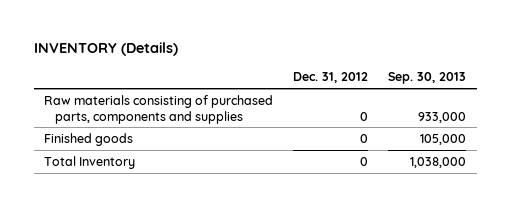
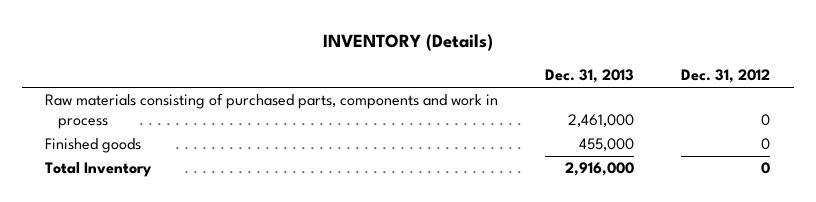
- | Dec. 31, 2012 | Sep. 30, 2013
+ | Dec. 31, 2013 | Dec. 31, 2012
- Raw materials consisting of purchased parts, components and supplies | 0 | 933,000
+ Raw materials consisting of purchased parts, components and work in process | 2,461,000 | 0

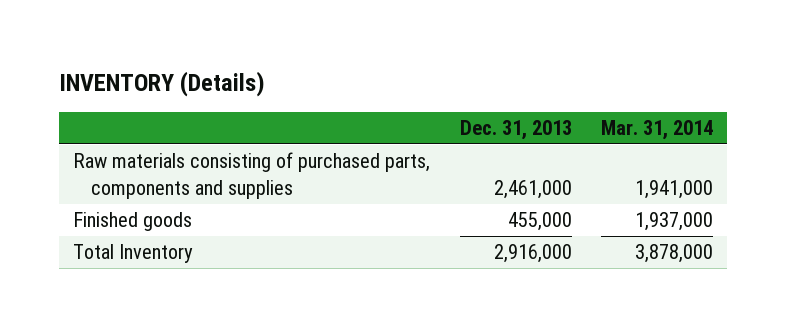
- | Dec. 31, 2013 | Dec. 31, 2012
+ | Dec. 31, 2013 | Mar. 31, 2014
- Raw materials consisting of purchased parts, components and work in process | 2,461,000 | 0
+ Raw materials consisting of purchased parts, components and supplies | 2,461,000 | 1,941,000

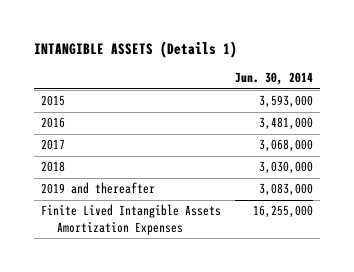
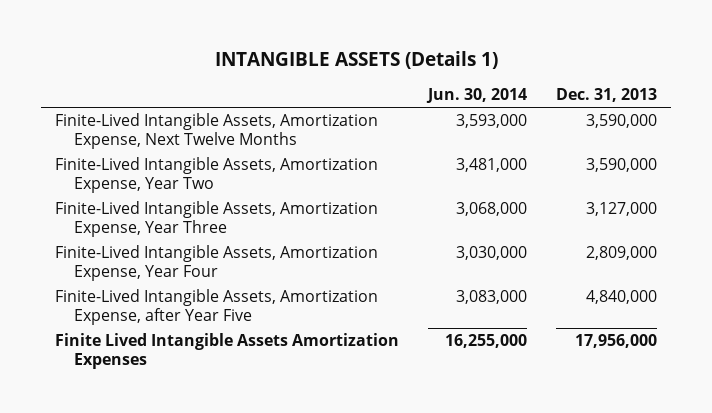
- | Jun. 30, 2014
+ | Jun. 30, 2014 | Dec. 31, 2013
- 2015 | 3,593,000
- 2016 | 3,481,000
- 2017 | 3,068,000
- 2018 | 3,030,000
- 2019 and thereafter | 3,083,000
+ Finite-Lived Intangible Assets, Amortization Expense, Next Twelve Months | 3,593,000 | 3,590,000
+ Finite-Lived Intangible Assets, Amortization Expense, Year Two | 3,481,000 | 3,590,000
+ Finite-Lived Intangible Assets, Amortization Expense, Year Three | 3,068,000 | 3,127,000
+ Finite-Lived Intangible Assets, Amortization Expense, Year Four | 3,030,000 | 2,809,000
+ Finite-Lived Intangible Assets, Amortization Expense, after Year Five | 3,083,000 | 4,840,000

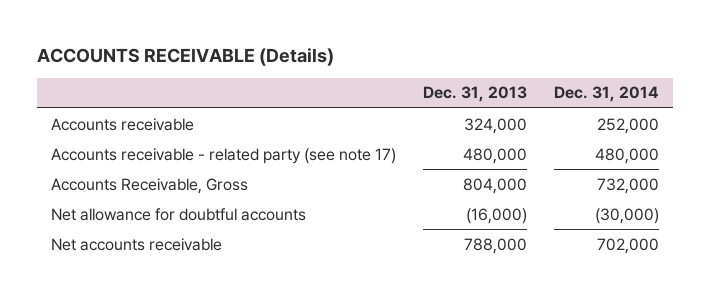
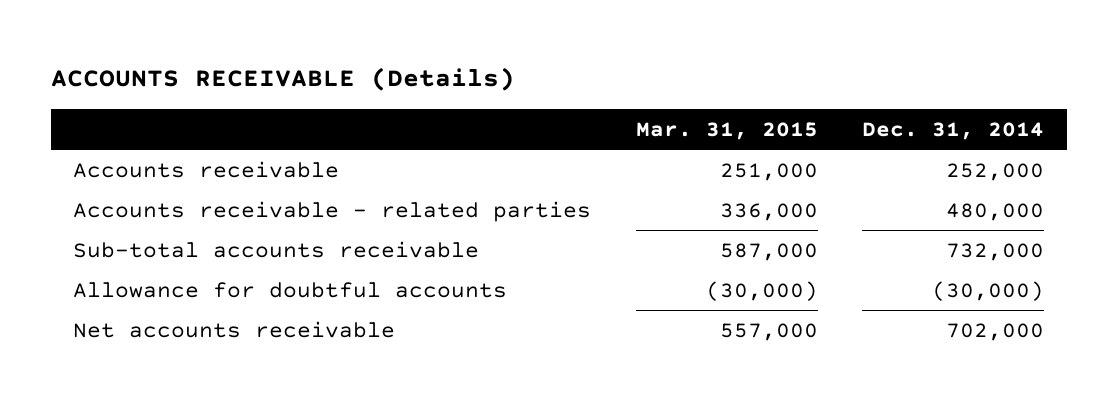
- | Dec. 31, 2013 | Dec. 31, 2014
+ | Mar. 31, 2015 | Dec. 31, 2014
- Accounts receivable - related party (see note 17) | 480,000 | 480,000
- Accounts Receivable, Gross | 804,000 | 732,000
- Net allowance for doubtful accounts | (16,000) | (30,000)
+ Accounts receivable - related parties | 336,000 | 480,000
+ Sub-total accounts receivable | 587,000 | 732,000
+ Allowance for doubtful accounts | (30,000) | (30,000)

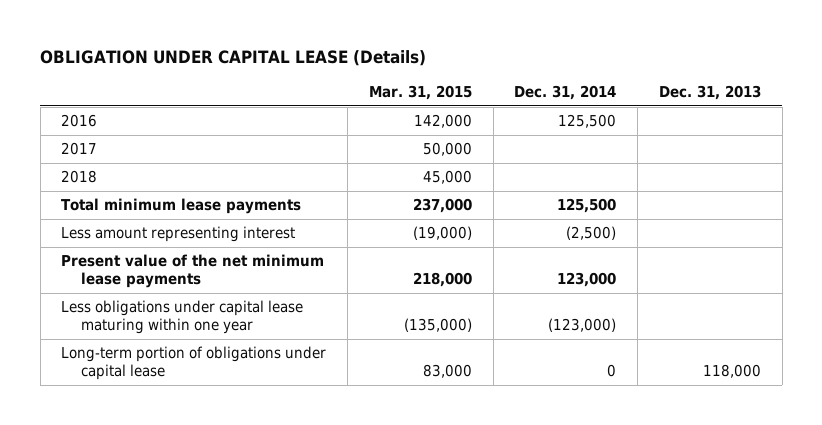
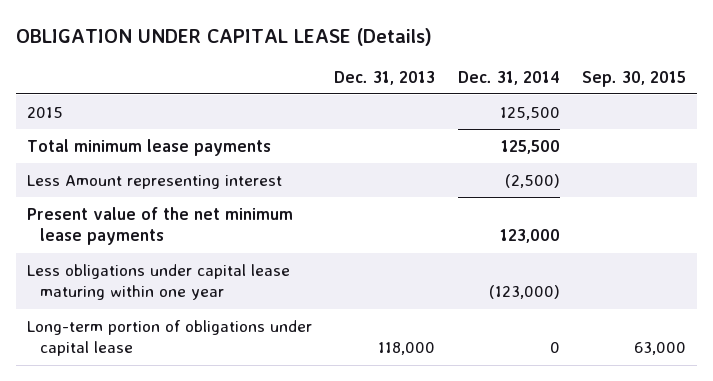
- | Mar. 31, 2015 | Dec. 31, 2014 | Dec. 31, 2013
+ | Dec. 31, 2013 | Dec. 31, 2014 | Sep. 30, 2015
- 2016 | 142,000 | 125,500 |
- 2017 | 50,000 | |
- 2018 | 45,000 | |
+ 2015 | | 125,500 |
- Less amount representing interest | (19,000) | (2,500) |
+ Less Amount representing interest | | (2,500) |

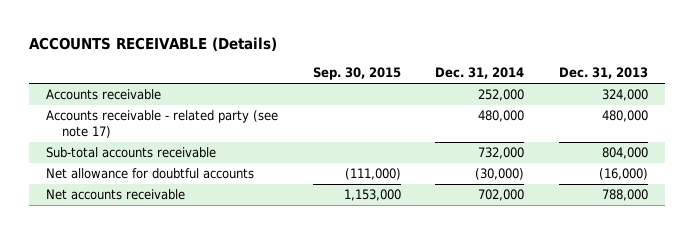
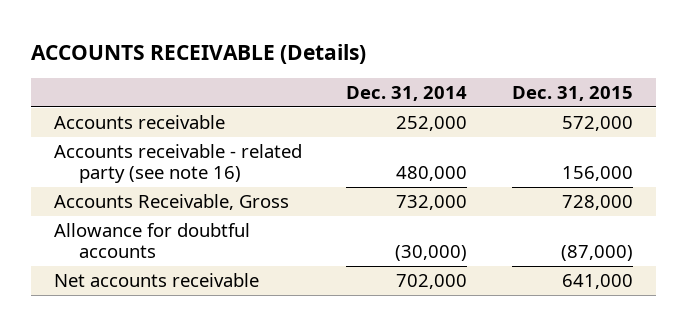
- | Sep. 30, 2015 | Dec. 31, 2014 | Dec. 31, 2013
+ | Dec. 31, 2014 | Dec. 31, 2015
- Accounts receivable - related party (see note 17) | | 480,000 | 480,000
- Sub-total accounts receivable | | 732,000 | 804,000
- Net allowance for doubtful accounts | (111,000) | (30,000) | (16,000)
+ Accounts receivable - related party (see note 16) | 480,000 | 156,000
+ Accounts Receivable, Gross | 732,000 | 728,000
+ Allowance for doubtful accounts | (30,000) | (87,000)

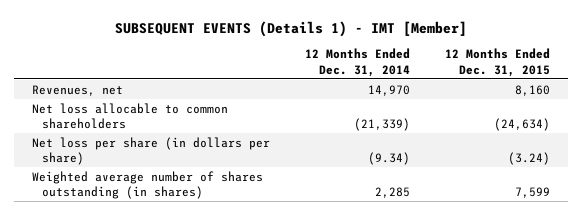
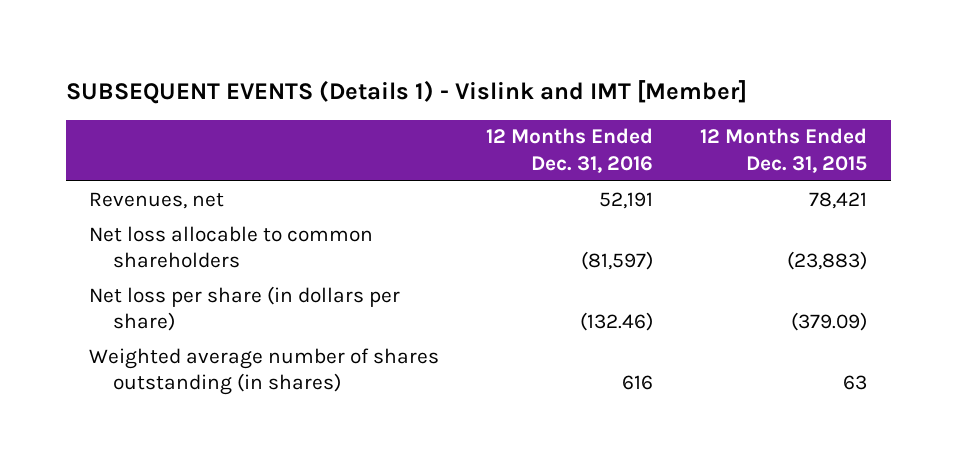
- SUBSEQUENT EVENTS (Details 1) - IMT [Member]
+ SUBSEQUENT EVENTS (Details 1) - Vislink and IMT [Member]
- | 12 Months Ended Dec. 31, 2014 | 12 Months Ended Dec. 31, 2015
+ | 12 Months Ended Dec. 31, 2016 | 12 Months Ended Dec. 31, 2015
- Revenues, net | 14,970 | 8,160
- Net loss allocable to common shareholders | (21,339) | (24,634)
- Net loss per share (in dollars per share) | (9.34) | (3.24)
- Weighted average number of shares outstanding (in shares) | 2,285 | 7,599
+ Revenues, net | 52,191 | 78,421
+ Net loss allocable to common shareholders | (81,597) | (23,883)
+ Net loss per share (in dollars per share) | (132.46) | (379.09)
+ Weighted average number of shares outstanding (in shares) | 616 | 63

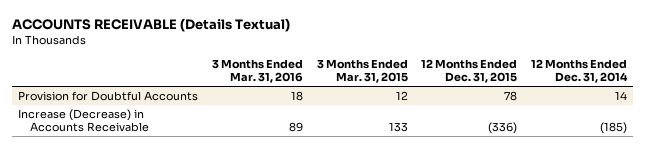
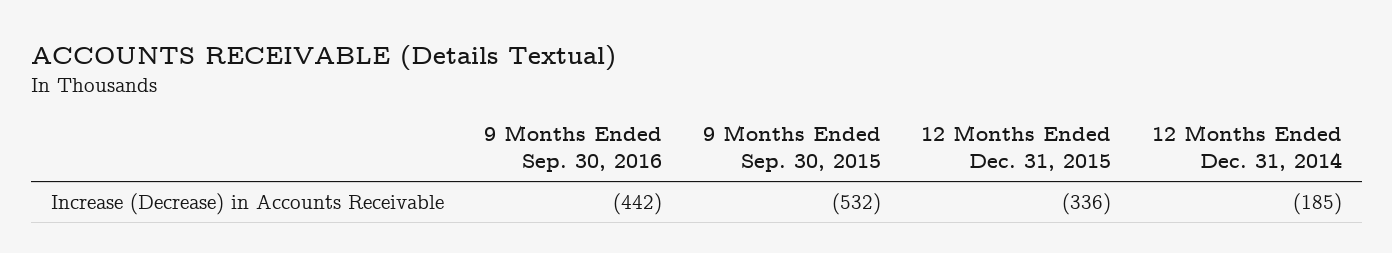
- | 3 Months Ended Mar. 31, 2016 | 3 Months Ended Mar. 31, 2015 | 12 Months Ended Dec. 31, 2015 | 12 Months Ended Dec. 31, 2014
+ | 9 Months Ended Sep. 30, 2016 | 9 Months Ended Sep. 30, 2015 | 12 Months Ended Dec. 31, 2015 | 12 Months Ended Dec. 31, 2014
- Provision for Doubtful Accounts | 18 | 12 | 78 | 14

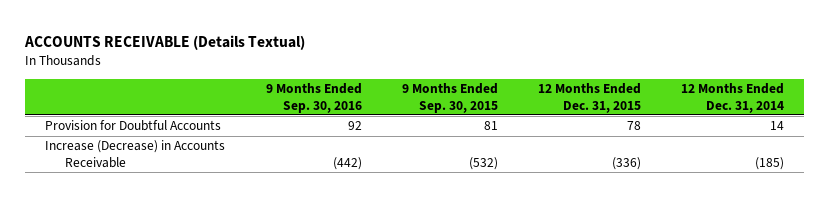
+ Provision for Doubtful Accounts | 92 | 81 | 78 | 14

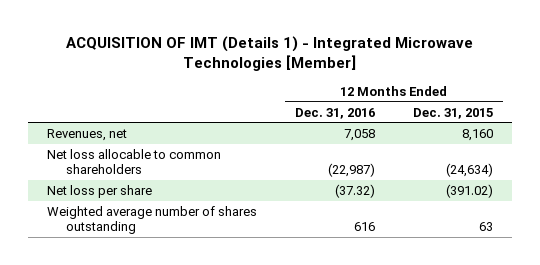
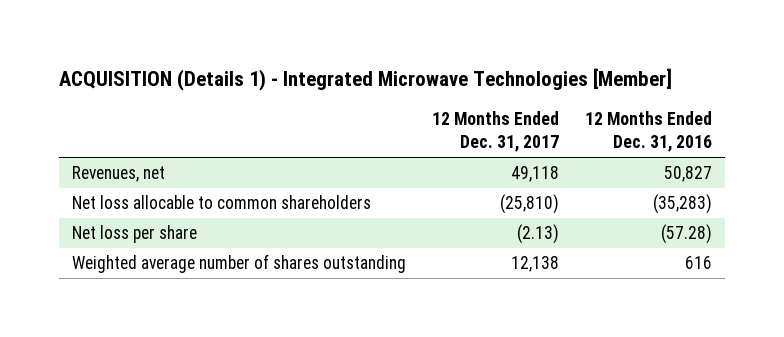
- ACQUISITION OF IMT (Details 1) - Integrated Microwave Technologies [Member]
+ ACQUISITION (Details 1) - Integrated Microwave Technologies [Member]
- | 12 Months Ended Dec. 31, 2016 | 12 Months Ended Dec. 31, 2015
+ | 12 Months Ended Dec. 31, 2017 | 12 Months Ended Dec. 31, 2016
- Revenues, net | 7,058 | 8,160
- Net loss allocable to common shareholders | (22,987) | (24,634)
- Net loss per share | (37.32) | (391.02)
+ Revenues, net | 49,118 | 50,827
+ Net loss allocable to common shareholders | (25,810) | (35,283)
+ Net loss per share | (2.13) | (57.28)

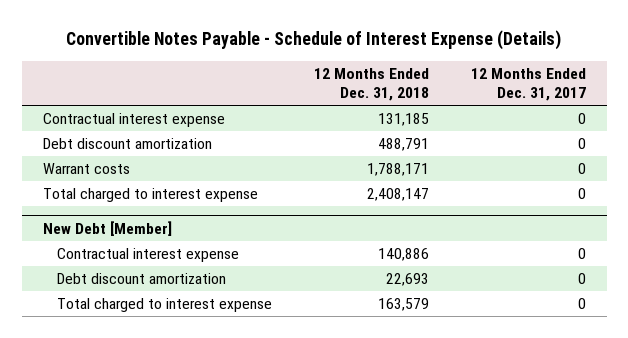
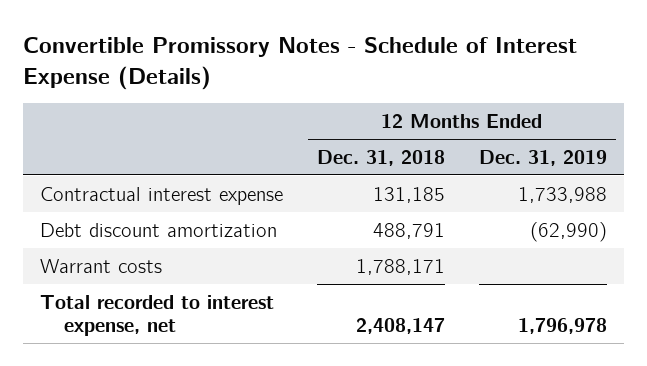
- Convertible Notes Payable - Schedule of Interest Expense (Details)
+ Convertible Promissory Notes - Schedule of Interest Expense (Details)
- | 12 Months Ended Dec. 31, 2018 | 12 Months Ended Dec. 31, 2017
+ | 12 Months Ended Dec. 31, 2018 | 12 Months Ended Dec. 31, 2019
- Total charged to interest expense | 2,408,147 | 0
- New Debt [Member]
- Contractual interest expense | 140,886 | 0
- Debt discount amortization | 22,693 | 0
- Total charged to interest expense | 163,579 | 0
+ Total recorded to interest expense, net | 2,408,147 | 1,796,978

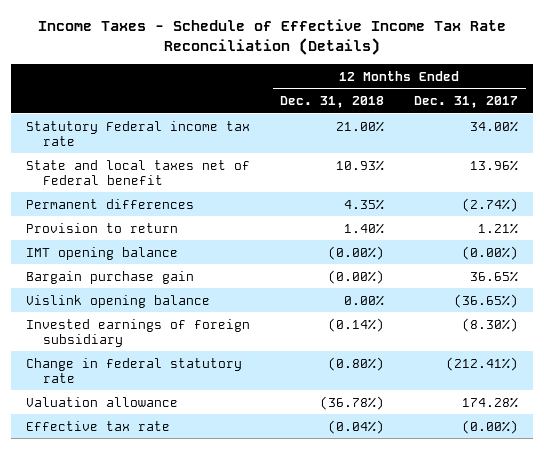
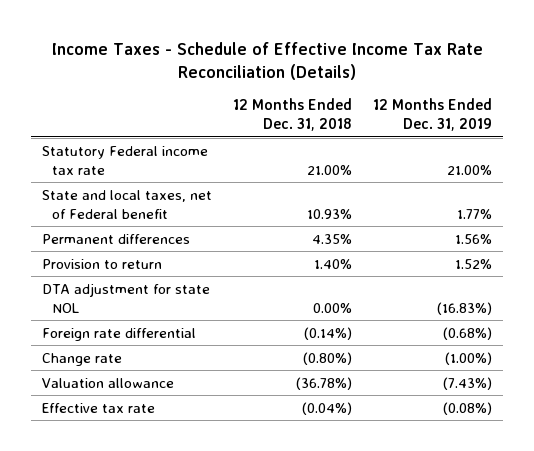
- | 12 Months Ended Dec. 31, 2018 | 12 Months Ended Dec. 31, 2017
+ | 12 Months Ended Dec. 31, 2018 | 12 Months Ended Dec. 31, 2019
- State and local taxes net of Federal benefit | 10.93% | 13.96%
+ State and local taxes, net of Federal benefit | 10.93% | 1.77%
- IMT opening balance | (0.00%) | (0.00%)
- Bargain purchase gain | (0.00%) | 36.65%
- Vislink opening balance | 0.00% | (36.65%)
- Invested earnings of foreign subsidiary | (0.14%) | (8.30%)
- Change in federal statutory rate | (0.80%) | (212.41%)
+ DTA adjustment for state NOL | 0.00% | (16.83%)
+ Foreign rate differential | (0.14%) | (0.68%)
+ Change rate | (0.80%) | (1.00%)

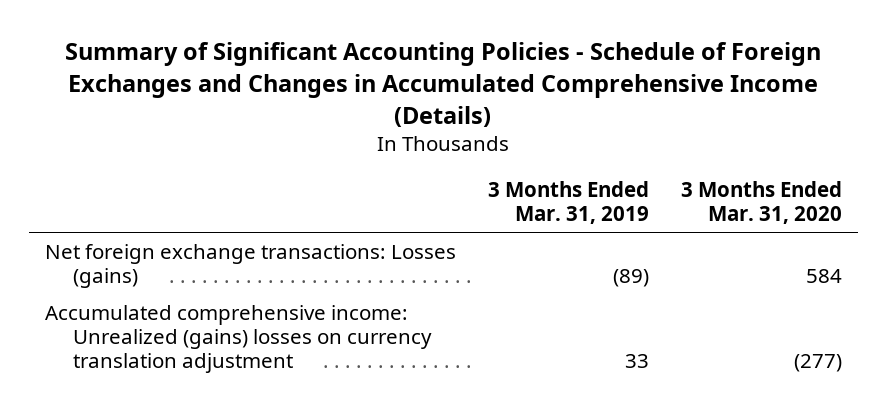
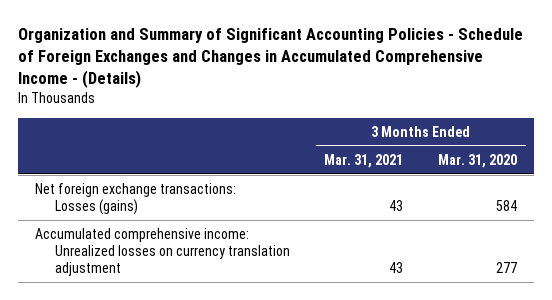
- Summary of Significant Accounting Policies - Schedule of Foreign Exchanges and Changes in Accumulated Comprehensive Income (Details)
+ Organization and Summary of Significant Accounting Policies - Schedule of Foreign Exchanges and Changes in Accumulated Comprehensive Income - (Details)
- | 3 Months Ended Mar. 31, 2019 | 3 Months Ended Mar. 31, 2020
+ | 3 Months Ended Mar. 31, 2021 | 3 Months Ended Mar. 31, 2020
- Accumulated comprehensive income: Unrealized (gains) losses on currency translation adjustment | 33 | (277)
+ Accumulated comprehensive income: Unrealized losses on currency translation adjustment | 43 | 277

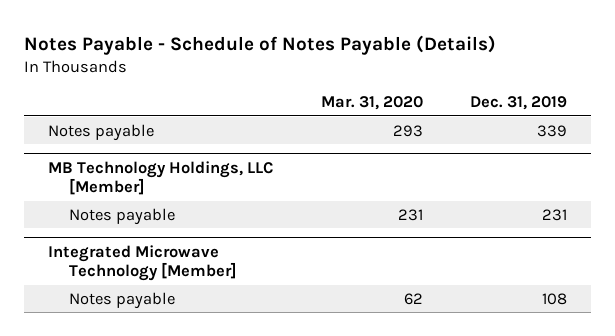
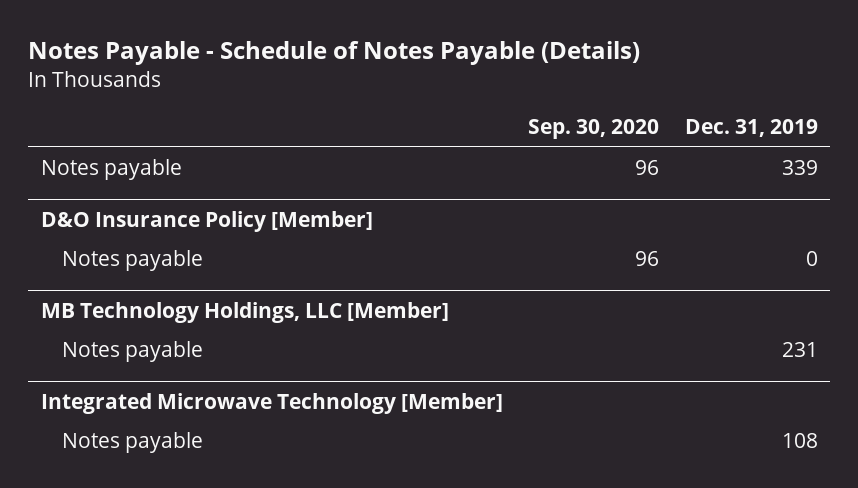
- | Mar. 31, 2020 | Dec. 31, 2019
+ | Sep. 30, 2020 | Dec. 31, 2019
+ D&O Insurance Policy [Member]
+ Notes payable | 96 | 0

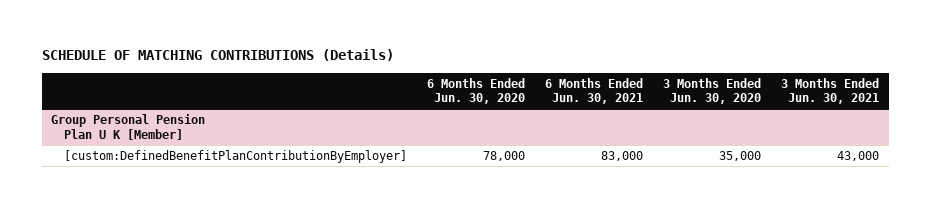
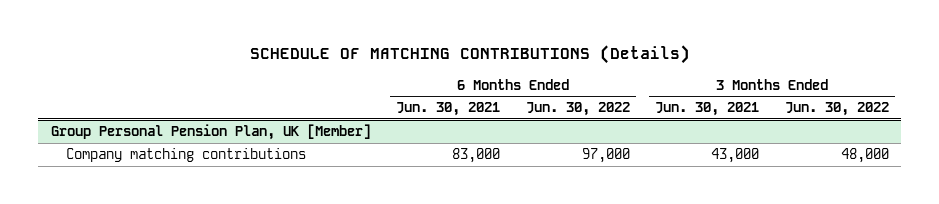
- | 6 Months Ended Jun. 30, 2020 | 6 Months Ended Jun. 30, 2021 | 3 Months Ended Jun. 30, 2020 | 3 Months Ended Jun. 30, 2021
+ | 6 Months Ended Jun. 30, 2021 | 6 Months Ended Jun. 30, 2022 | 3 Months Ended Jun. 30, 2021 | 3 Months Ended Jun. 30, 2022
- Group Personal Pension Plan U K [Member]
- [custom:DefinedBenefitPlanContributionByEmployer] | 78,000 | 83,000 | 35,000 | 43,000
+ Group Personal Pension Plan, UK [Member]
+ Company matching contributions | 83,000 | 97,000 | 43,000 | 48,000

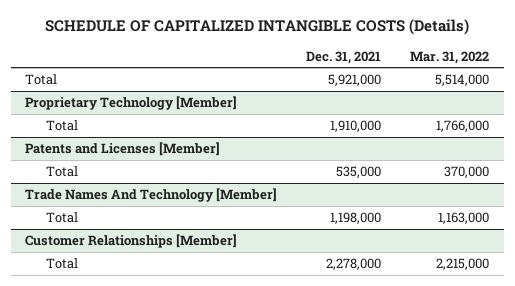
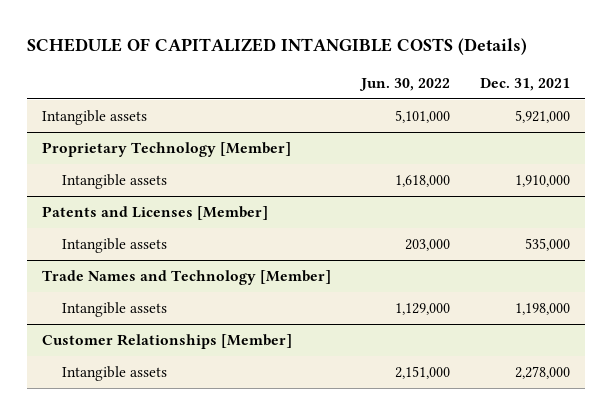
- | Dec. 31, 2021 | Mar. 31, 2022
+ | Jun. 30, 2022 | Dec. 31, 2021
- Total | 5,921,000 | 5,514,000
+ Intangible assets | 5,101,000 | 5,921,000
@ Proprietary Technology [Member]
- Total | 1,910,000 | 1,766,000
+ Intangible assets | 1,618,000 | 1,910,000
@ Patents and Licenses [Member]
- Total | 535,000 | 370,000
- Trade Names And Technology [Member]
- Total | 1,198,000 | 1,163,000
@ Patents and Licenses [Member]
+ Intangible assets | 203,000 | 535,000
+ Trade Names and Technology [Member]
+ Intangible assets | 1,129,000 | 1,198,000
@ Customer Relationships [Member]
- Total | 2,278,000 | 2,215,000
+ Intangible assets | 2,151,000 | 2,278,000

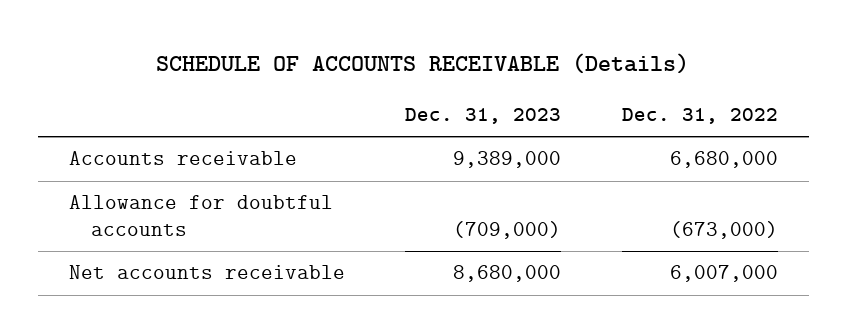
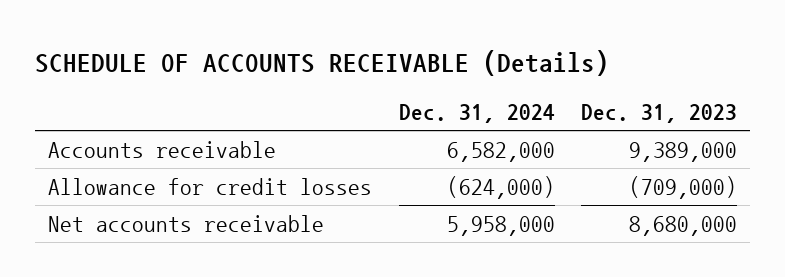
- | Dec. 31, 2023 | Dec. 31, 2022
+ | Dec. 31, 2024 | Dec. 31, 2023
- Allowance for doubtful accounts | (709,000) | (673,000)
+ Allowance for credit losses | (624,000) | (709,000)

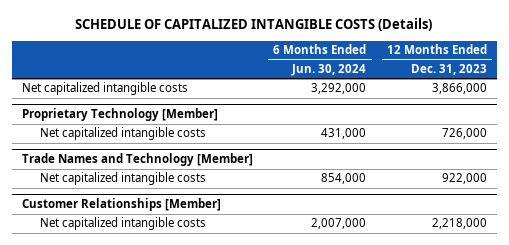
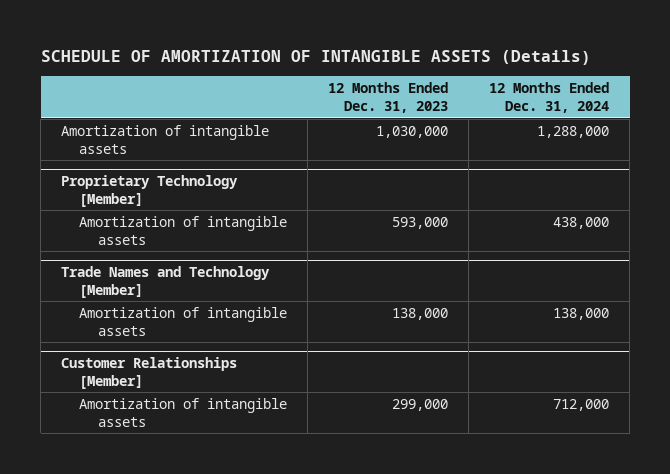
- SCHEDULE OF CAPITALIZED INTANGIBLE COSTS (Details)
+ SCHEDULE OF AMORTIZATION OF INTANGIBLE ASSETS (Details)
- | 6 Months Ended Jun. 30, 2024 | 12 Months Ended Dec. 31, 2023
+ | 12 Months Ended Dec. 31, 2023 | 12 Months Ended Dec. 31, 2024
- Net capitalized intangible costs | 3,292,000 | 3,866,000
+ Amortization of intangible assets | 1,030,000 | 1,288,000
@ Proprietary Technology [Member]
- Net capitalized intangible costs | 431,000 | 726,000
+ Amortization of intangible assets | 593,000 | 438,000
@ Trade Names and Technology [Member]
- Net capitalized intangible costs | 854,000 | 922,000
+ Amortization of intangible assets | 138,000 | 138,000
@ Customer Relationships [Member]
- Net capitalized intangible costs | 2,007,000 | 2,218,000
+ Amortization of intangible assets | 299,000 | 712,000

